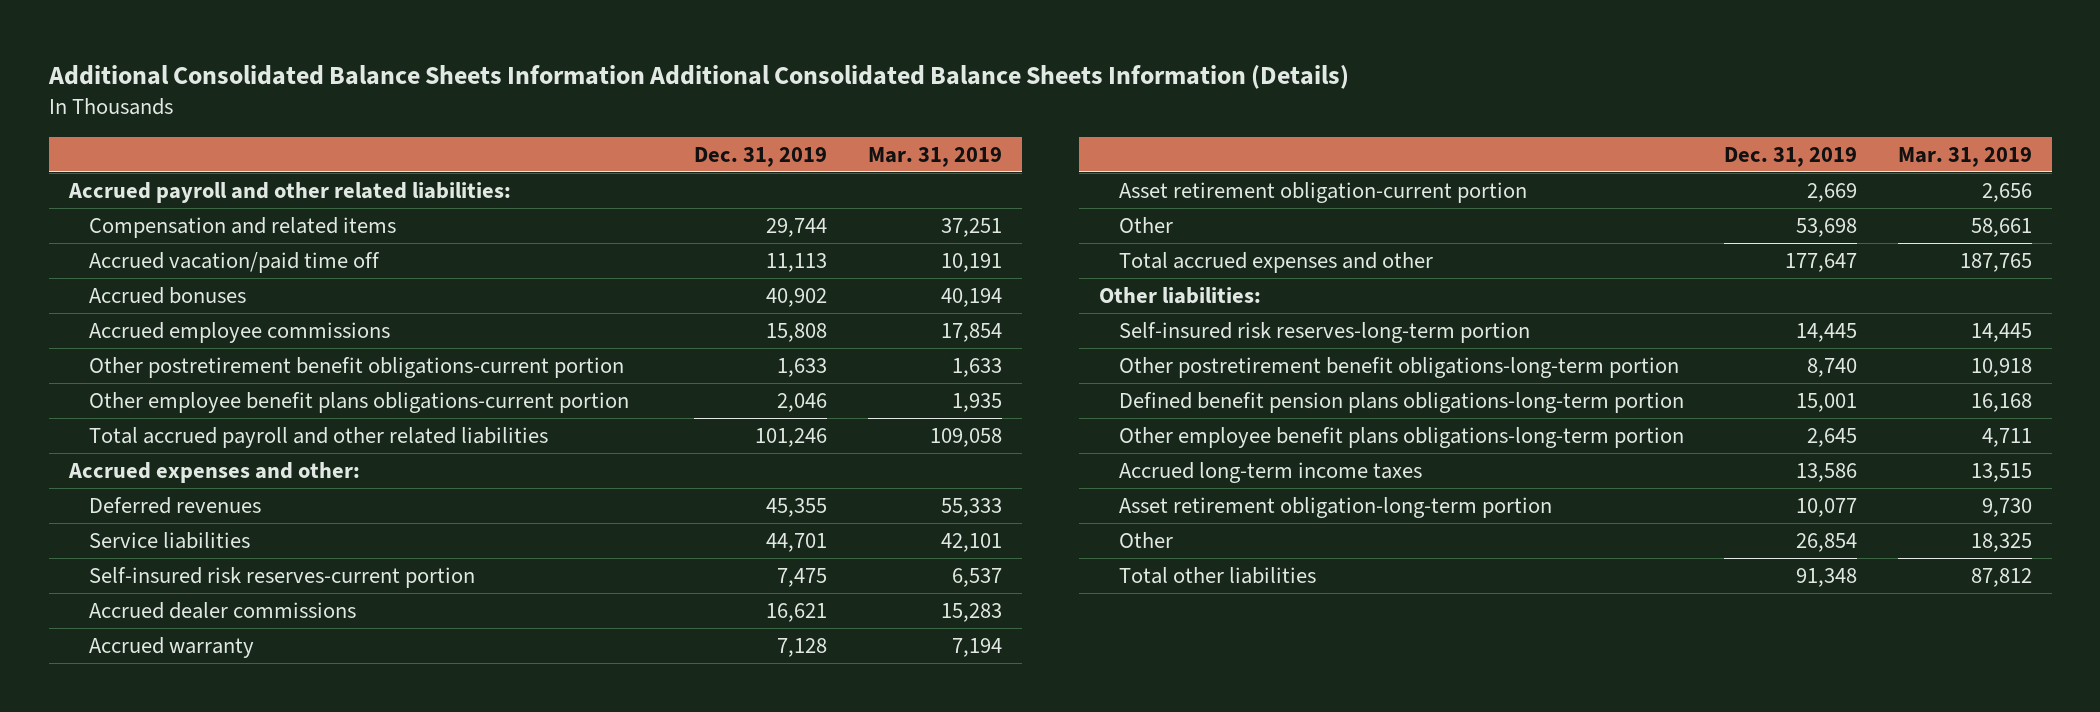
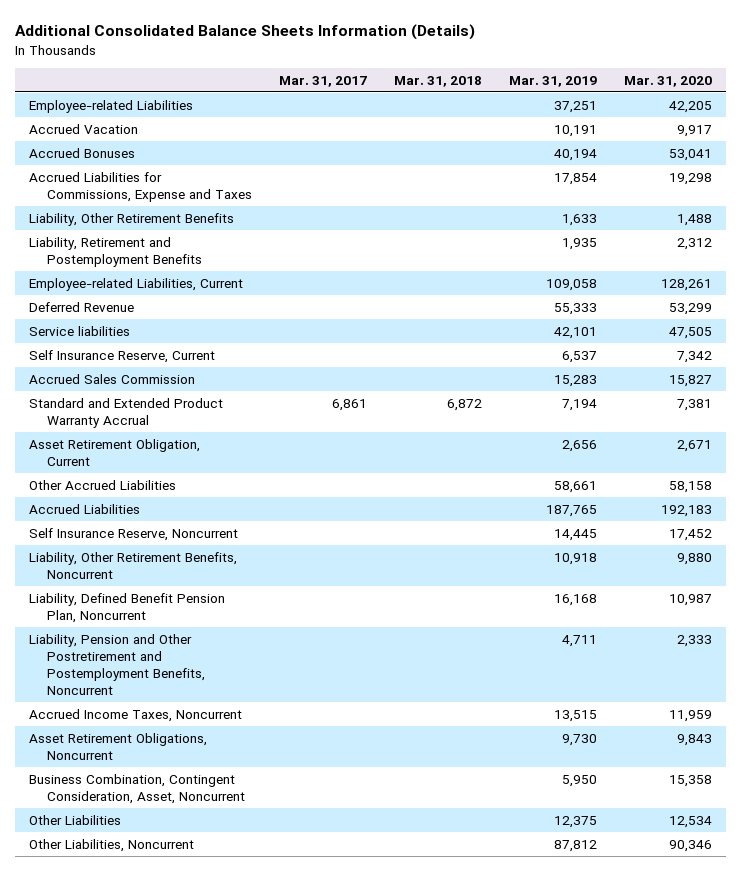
- Additional Consolidated Balance Sheets Information Additional Consolidated Balance Sheets Information (Details)
+ Additional Consolidated Balance Sheets Information (Details)
- | Dec. 31, 2019 | Mar. 31, 2019
+ | Mar. 31, 2017 | Mar. 31, 2018 | Mar. 31, 2019 | Mar. 31, 2020
- Accrued payroll and other related liabilities:
- Compensation and related items | 29,744 | 37,251
- Accrued vacation/paid time off | 11,113 | 10,191
- Accrued bonuses | 40,902 | 40,194
- Accrued employee commissions | 15,808 | 17,854
- Other postretirement benefit obligations-current portion | 1,633 | 1,633
- Other employee benefit plans obligations-current portion | 2,046 | 1,935
- Total accrued payroll and other related liabilities | 101,246 | 109,058
- Accrued expenses and other:
- Deferred revenues | 45,355 | 55,333
+ Employee-related Liabilities | | | 37,251 | 42,205
+ Accrued Vacation | | | 10,191 | 9,917
+ Accrued Bonuses | | | 40,194 | 53,041
+ Accrued Liabilities for Commissions, Expense and Taxes | | | 17,854 | 19,298
+ Liability, Other Retirement Benefits | | | 1,633 | 1,488
+ Liability, Retirement and Postemployment Benefits | | | 1,935 | 2,312
+ Employee-related Liabilities, Current | | | 109,058 | 128,261
+ Deferred Revenue | | | 55,333 | 53,299
- Self-insured risk reserves-current portion | 7,475 | 6,537
- Accrued dealer commissions | 16,621 | 15,283
- Accrued warranty | 7,128 | 7,194
- Asset retirement obligation-current portion | 2,669 | 2,656
- Other | 53,698 | 58,661
- Total accrued expenses and other | 177,647 | 187,765
- Other liabilities:
- Self-insured risk reserves-long-term portion | 14,445 | 14,445
- Other postretirement benefit obligations-long-term portion | 8,740 | 10,918
- Defined benefit pension plans obligations-long-term portion | 15,001 | 16,168
- Other employee benefit plans obligations-long-term portion | 2,645 | 4,711
- Accrued long-term income taxes | 13,586 | 13,515
- Asset retirement obligation-long-term portion | 10,077 | 9,730
- Other | 26,854 | 18,325
- Total other liabilities | 91,348 | 87,812
+ Self Insurance Reserve, Current | | | 6,537 | 7,342
+ Accrued Sales Commission | | | 15,283 | 15,827
+ Standard and Extended Product Warranty Accrual | 6,861 | 6,872 | 7,194 | 7,381
+ Asset Retirement Obligation, Current | | | 2,656 | 2,671
+ Other Accrued Liabilities | | | 58,661 | 58,158
+ Accrued Liabilities | | | 187,765 | 192,183
+ Self Insurance Reserve, Noncurrent | | | 14,445 | 17,452
+ Liability, Other Retirement Benefits, Noncurrent | | | 10,918 | 9,880
+ Liability, Defined Benefit Pension Plan, Noncurrent | | | 16,168 | 10,987
+ Liability, Pension and Other Postretirement and Postemployment Benefits, Noncurrent | | | 4,711 | 2,333
+ Accrued Income Taxes, Noncurrent | | | 13,515 | 11,959
+ Asset Retirement Obligations, Noncurrent | | | 9,730 | 9,843
+ Business Combination, Contingent Consideration, Asset, Noncurrent | | | 5,950 | 15,358
+ Other Liabilities | | | 12,375 | 12,534
+ Other Liabilities, Noncurrent | | | 87,812 | 90,346

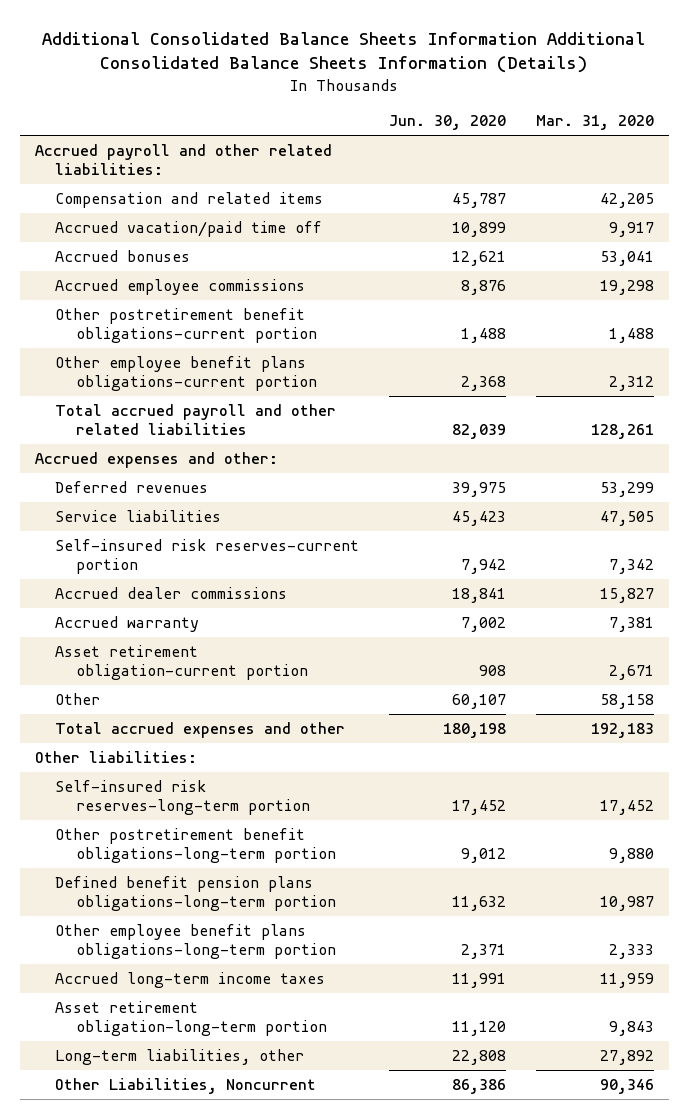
- Additional Consolidated Balance Sheets Information (Details)
+ Additional Consolidated Balance Sheets Information Additional Consolidated Balance Sheets Information (Details)
- | Mar. 31, 2017 | Mar. 31, 2018 | Mar. 31, 2019 | Mar. 31, 2020
+ | Jun. 30, 2020 | Mar. 31, 2020
- Employee-related Liabilities | | | 37,251 | 42,205
- Accrued Vacation | | | 10,191 | 9,917
- Accrued Bonuses | | | 40,194 | 53,041
- Accrued Liabilities for Commissions, Expense and Taxes | | | 17,854 | 19,298
- Liability, Other Retirement Benefits | | | 1,633 | 1,488
- Liability, Retirement and Postemployment Benefits | | | 1,935 | 2,312
- Employee-related Liabilities, Current | | | 109,058 | 128,261
- Deferred Revenue | | | 55,333 | 53,299
+ Accrued payroll and other related liabilities:
+ Compensation and related items | 45,787 | 42,205
+ Accrued vacation/paid time off | 10,899 | 9,917
+ Accrued bonuses | 12,621 | 53,041
+ Accrued employee commissions | 8,876 | 19,298
+ Other postretirement benefit obligations-current portion | 1,488 | 1,488
+ Other employee benefit plans obligations-current portion | 2,368 | 2,312
+ Total accrued payroll and other related liabilities | 82,039 | 128,261
+ Accrued expenses and other:
+ Deferred revenues | 39,975 | 53,299
- Self Insurance Reserve, Current | | | 6,537 | 7,342
- Accrued Sales Commission | | | 15,283 | 15,827
- Standard and Extended Product Warranty Accrual | 6,861 | 6,872 | 7,194 | 7,381
- Asset Retirement Obligation, Current | | | 2,656 | 2,671
- Other Accrued Liabilities | | | 58,661 | 58,158
- Accrued Liabilities | | | 187,765 | 192,183
- Self Insurance Reserve, Noncurrent | | | 14,445 | 17,452
- Liability, Other Retirement Benefits, Noncurrent | | | 10,918 | 9,880
- Liability, Defined Benefit Pension Plan, Noncurrent | | | 16,168 | 10,987
- Liability, Pension and Other Postretirement and Postemployment Benefits, Noncurrent | | | 4,711 | 2,333
- Accrued Income Taxes, Noncurrent | | | 13,515 | 11,959
- Asset Retirement Obligations, Noncurrent | | | 9,730 | 9,843
- Business Combination, Contingent Consideration, Asset, Noncurrent | | | 5,950 | 15,358
- Other Liabilities | | | 12,375 | 12,534
+ Self-insured risk reserves-current portion | 7,942 | 7,342
+ Accrued dealer commissions | 18,841 | 15,827
+ Accrued warranty | 7,002 | 7,381
+ Asset retirement obligation-current portion | 908 | 2,671
+ Other | 60,107 | 58,158
+ Total accrued expenses and other | 180,198 | 192,183
+ Other liabilities:
+ Self-insured risk reserves-long-term portion | 17,452 | 17,452
+ Other postretirement benefit obligations-long-term portion | 9,012 | 9,880
+ Defined benefit pension plans obligations-long-term portion | 11,632 | 10,987
+ Other employee benefit plans obligations-long-term portion | 2,371 | 2,333
+ Accrued long-term income taxes | 11,991 | 11,959
+ Asset retirement obligation-long-term portion | 11,120 | 9,843
+ Long-term liabilities, other | 22,808 | 27,892

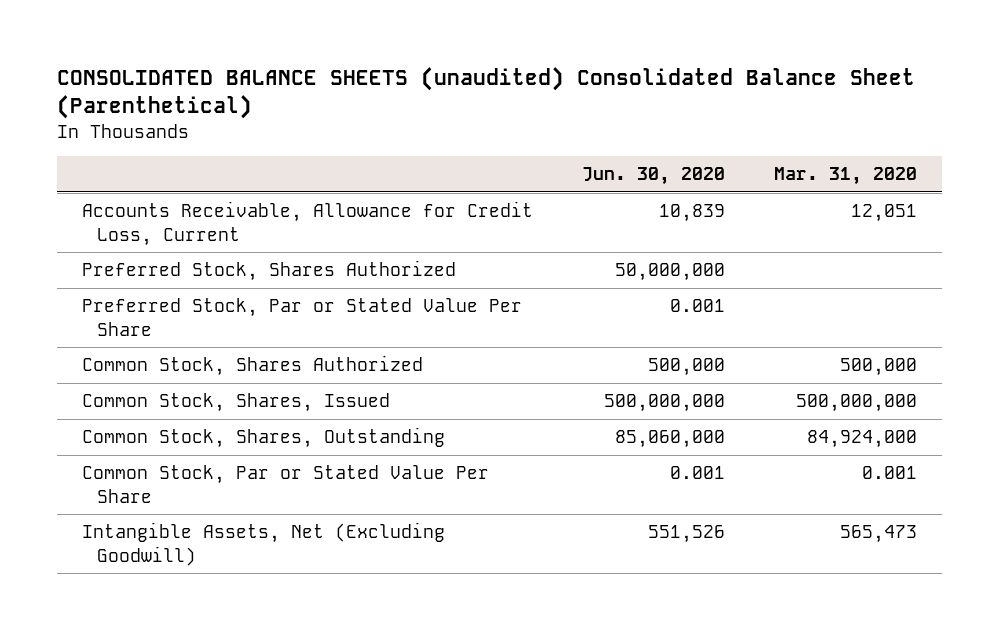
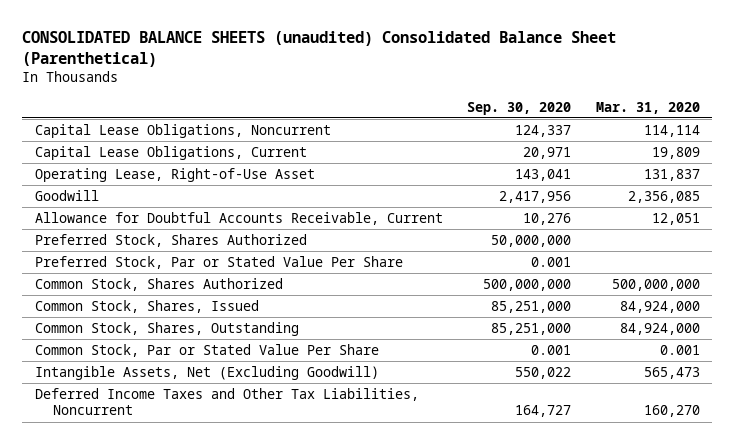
- | Jun. 30, 2020 | Mar. 31, 2020
+ | Sep. 30, 2020 | Mar. 31, 2020
- Accounts Receivable, Allowance for Credit Loss, Current | 10,839 | 12,051
+ Capital Lease Obligations, Noncurrent | 124,337 | 114,114
+ Capital Lease Obligations, Current | 20,971 | 19,809
+ Operating Lease, Right-of-Use Asset | 143,041 | 131,837
+ Goodwill | 2,417,956 | 2,356,085
+ Allowance for Doubtful Accounts Receivable, Current | 10,276 | 12,051
- Common Stock, Shares Authorized | 500,000 | 500,000
- Common Stock, Shares, Issued | 500,000,000 | 500,000,000
+ Common Stock, Shares Authorized | 500,000,000 | 500,000,000
+ Common Stock, Shares, Issued | 85,251,000 | 84,924,000
+ Deferred Income Taxes and Other Tax Liabilities, Noncurrent | 164,727 | 160,270

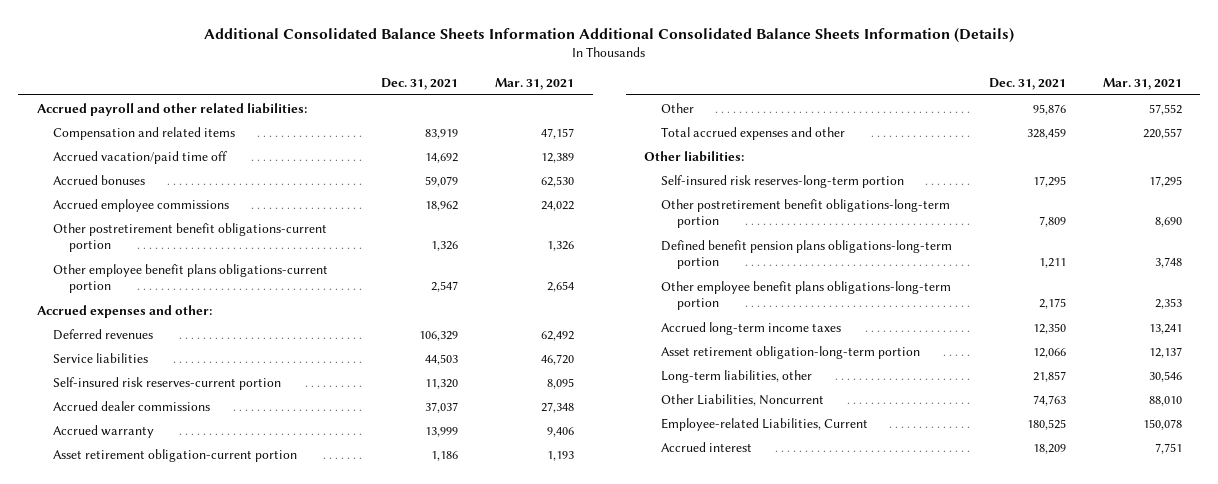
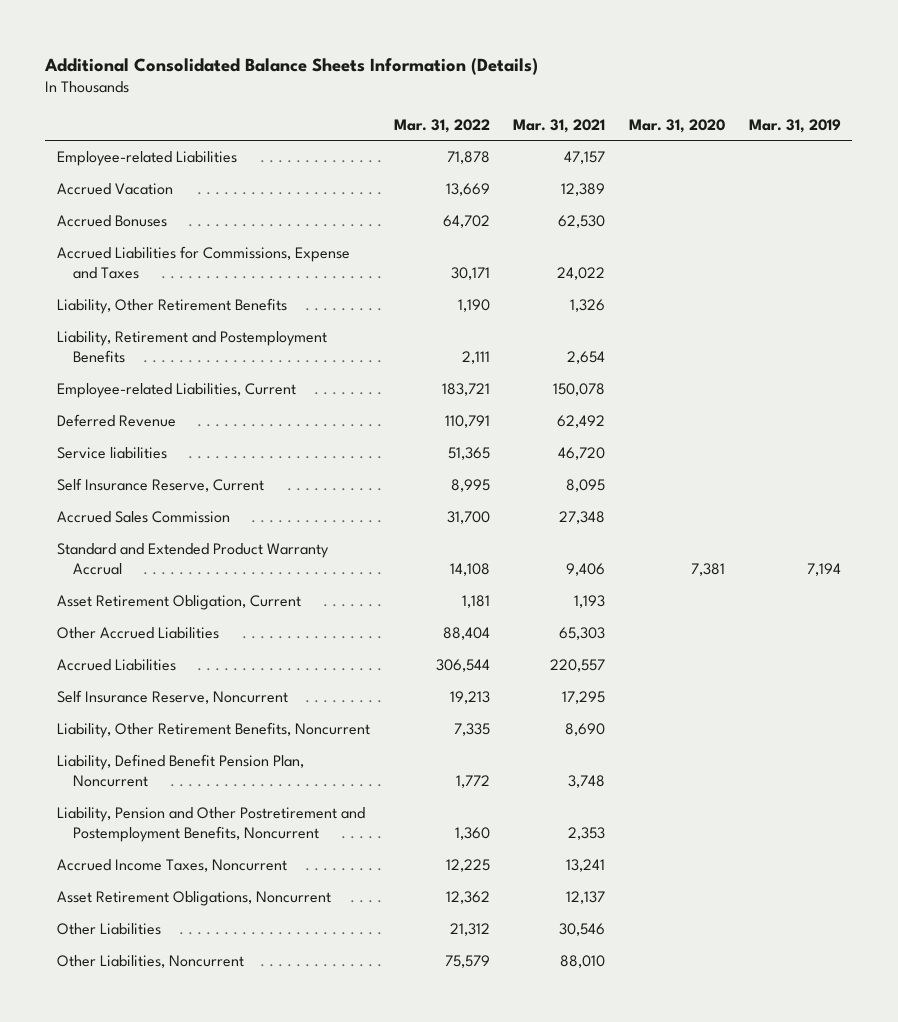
- Additional Consolidated Balance Sheets Information Additional Consolidated Balance Sheets Information (Details)
+ Additional Consolidated Balance Sheets Information (Details)
- | Dec. 31, 2021 | Mar. 31, 2021
+ | Mar. 31, 2022 | Mar. 31, 2021 | Mar. 31, 2020 | Mar. 31, 2019
- Accrued payroll and other related liabilities:
- Compensation and related items | 83,919 | 47,157
- Accrued vacation/paid time off | 14,692 | 12,389
- Accrued bonuses | 59,079 | 62,530
- Accrued employee commissions | 18,962 | 24,022
- Other postretirement benefit obligations-current portion | 1,326 | 1,326
- Other employee benefit plans obligations-current portion | 2,547 | 2,654
- Accrued expenses and other:
- Deferred revenues | 106,329 | 62,492
+ Employee-related Liabilities | 71,878 | 47,157 | |
+ Accrued Vacation | 13,669 | 12,389 | |
+ Accrued Bonuses | 64,702 | 62,530 | |
+ Accrued Liabilities for Commissions, Expense and Taxes | 30,171 | 24,022 | |
+ Liability, Other Retirement Benefits | 1,190 | 1,326 | |
+ Liability, Retirement and Postemployment Benefits | 2,111 | 2,654 | |
moved up: Employee-related Liabilities, Current | 183,721 | 150,078 | |
+ Deferred Revenue | 110,791 | 62,492 | |
- Self-insured risk reserves-current portion | 11,320 | 8,095
- Accrued dealer commissions | 37,037 | 27,348
- Accrued warranty | 13,999 | 9,406
- Asset retirement obligation-current portion | 1,186 | 1,193
- Other | 95,876 | 57,552
- Total accrued expenses and other | 328,459 | 220,557
- Other liabilities:
- Self-insured risk reserves-long-term portion | 17,295 | 17,295
- Other postretirement benefit obligations-long-term portion | 7,809 | 8,690
- Defined benefit pension plans obligations-long-term portion | 1,211 | 3,748
- Other employee benefit plans obligations-long-term portion | 2,175 | 2,353
- Accrued long-term income taxes | 12,350 | 13,241
- Asset retirement obligation-long-term portion | 12,066 | 12,137
- Long-term liabilities, other | 21,857 | 30,546
+ Self Insurance Reserve, Current | 8,995 | 8,095 | |
+ Accrued Sales Commission | 31,700 | 27,348 | |
+ Standard and Extended Product Warranty Accrual | 14,108 | 9,406 | 7,381 | 7,194
+ Asset Retirement Obligation, Current | 1,181 | 1,193 | |
+ Other Accrued Liabilities | 88,404 | 65,303 | |
+ Accrued Liabilities | 306,544 | 220,557 | |
+ Self Insurance Reserve, Noncurrent | 19,213 | 17,295 | |
+ Liability, Other Retirement Benefits, Noncurrent | 7,335 | 8,690 | |
+ Liability, Defined Benefit Pension Plan, Noncurrent | 1,772 | 3,748 | |
+ Liability, Pension and Other Postretirement and Postemployment Benefits, Noncurrent | 1,360 | 2,353 | |
+ Accrued Income Taxes, Noncurrent | 12,225 | 13,241 | |
+ Asset Retirement Obligations, Noncurrent | 12,362 | 12,137 | |
+ Other Liabilities | 21,312 | 30,546 | |
- Accrued interest | 18,209 | 7,751

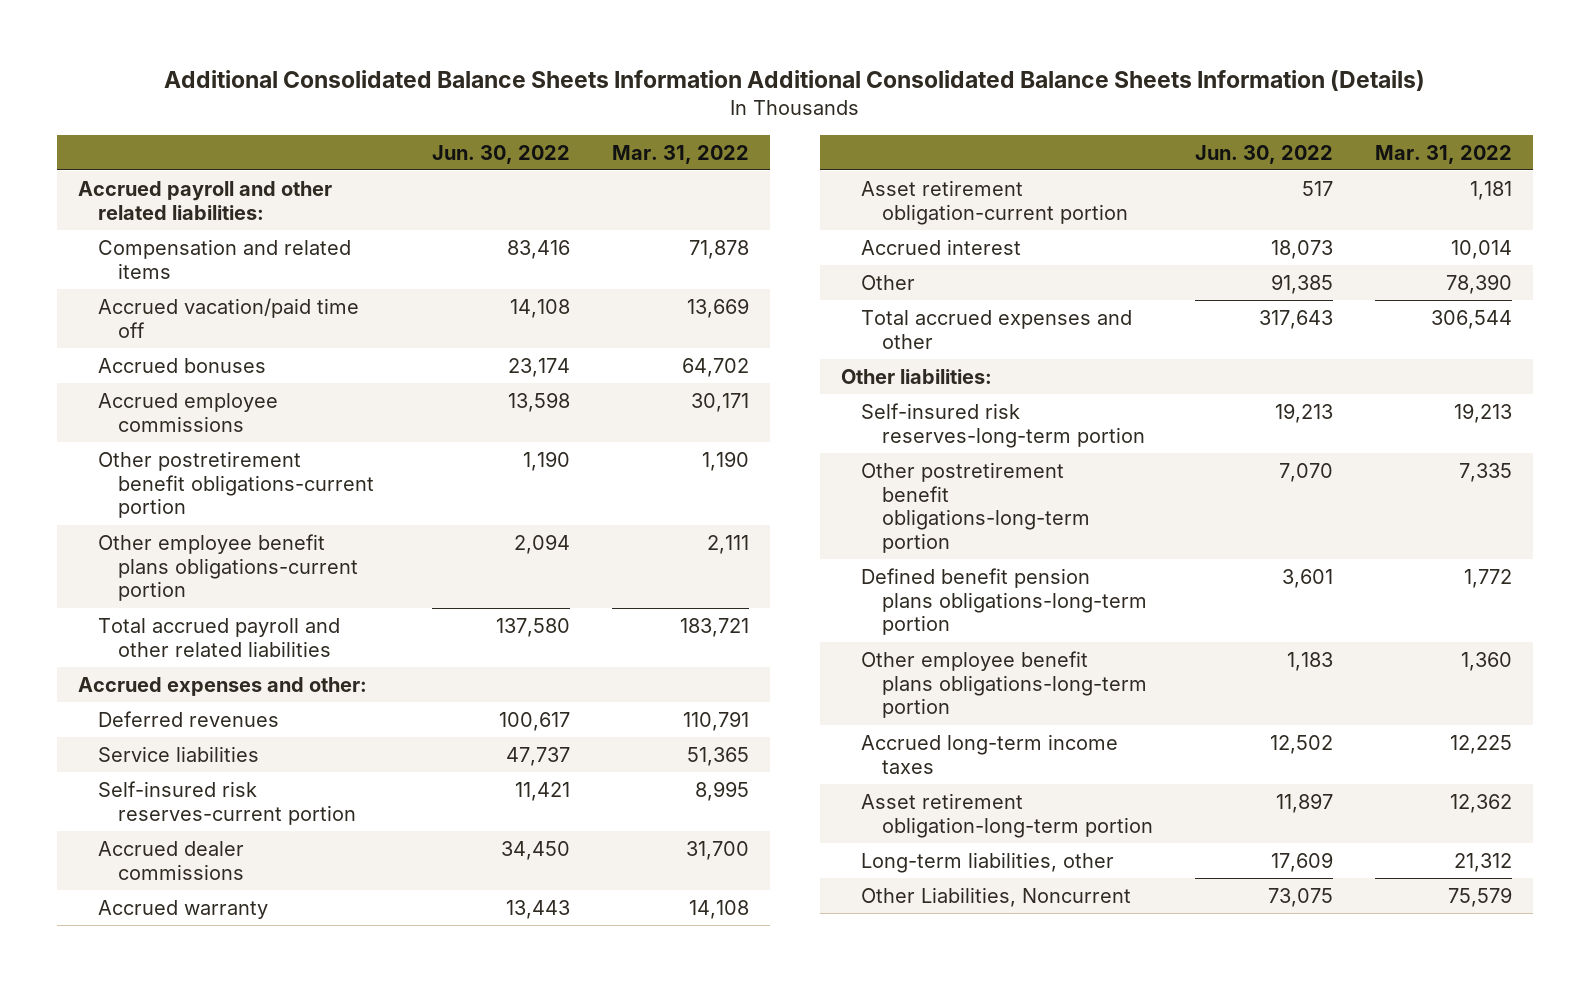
- Additional Consolidated Balance Sheets Information (Details)
+ Additional Consolidated Balance Sheets Information Additional Consolidated Balance Sheets Information (Details)
- | Mar. 31, 2022 | Mar. 31, 2021 | Mar. 31, 2020 | Mar. 31, 2019
+ | Jun. 30, 2022 | Mar. 31, 2022
- Employee-related Liabilities | 71,878 | 47,157 | |
- Accrued Vacation | 13,669 | 12,389 | |
- Accrued Bonuses | 64,702 | 62,530 | |
- Accrued Liabilities for Commissions, Expense and Taxes | 30,171 | 24,022 | |
- Liability, Other Retirement Benefits | 1,190 | 1,326 | |
- Liability, Retirement and Postemployment Benefits | 2,111 | 2,654 | |
- Employee-related Liabilities, Current | 183,721 | 150,078 | |
- Deferred Revenue | 110,791 | 62,492 | |
+ Accrued payroll and other related liabilities:
+ Compensation and related items | 83,416 | 71,878
+ Accrued vacation/paid time off | 14,108 | 13,669
+ Accrued bonuses | 23,174 | 64,702
+ Accrued employee commissions | 13,598 | 30,171
+ Other postretirement benefit obligations-current portion | 1,190 | 1,190
+ Other employee benefit plans obligations-current portion | 2,094 | 2,111
+ Total accrued payroll and other related liabilities | 137,580 | 183,721
+ Accrued expenses and other:
+ Deferred revenues | 100,617 | 110,791
- Self Insurance Reserve, Current | 8,995 | 8,095 | |
- Accrued Sales Commission | 31,700 | 27,348 | |
- Standard and Extended Product Warranty Accrual | 14,108 | 9,406 | 7,381 | 7,194
- Asset Retirement Obligation, Current | 1,181 | 1,193 | |
- Other Accrued Liabilities | 88,404 | 65,303 | |
- Accrued Liabilities | 306,544 | 220,557 | |
- Self Insurance Reserve, Noncurrent | 19,213 | 17,295 | |
- Liability, Other Retirement Benefits, Noncurrent | 7,335 | 8,690 | |
- Liability, Defined Benefit Pension Plan, Noncurrent | 1,772 | 3,748 | |
- Liability, Pension and Other Postretirement and Postemployment Benefits, Noncurrent | 1,360 | 2,353 | |
- Accrued Income Taxes, Noncurrent | 12,225 | 13,241 | |
- Asset Retirement Obligations, Noncurrent | 12,362 | 12,137 | |
- Other Liabilities | 21,312 | 30,546 | |
+ Self-insured risk reserves-current portion | 11,421 | 8,995
+ Accrued dealer commissions | 34,450 | 31,700
+ Accrued warranty | 13,443 | 14,108
+ Asset retirement obligation-current portion | 517 | 1,181
+ Accrued interest | 18,073 | 10,014
+ Other | 91,385 | 78,390
+ Total accrued expenses and other | 317,643 | 306,544
+ Other liabilities:
+ Self-insured risk reserves-long-term portion | 19,213 | 19,213
+ Other postretirement benefit obligations-long-term portion | 7,070 | 7,335
+ Defined benefit pension plans obligations-long-term portion | 3,601 | 1,772
+ Other employee benefit plans obligations-long-term portion | 1,183 | 1,360
+ Accrued long-term income taxes | 12,502 | 12,225
+ Asset retirement obligation-long-term portion | 11,897 | 12,362
+ Long-term liabilities, other | 17,609 | 21,312

